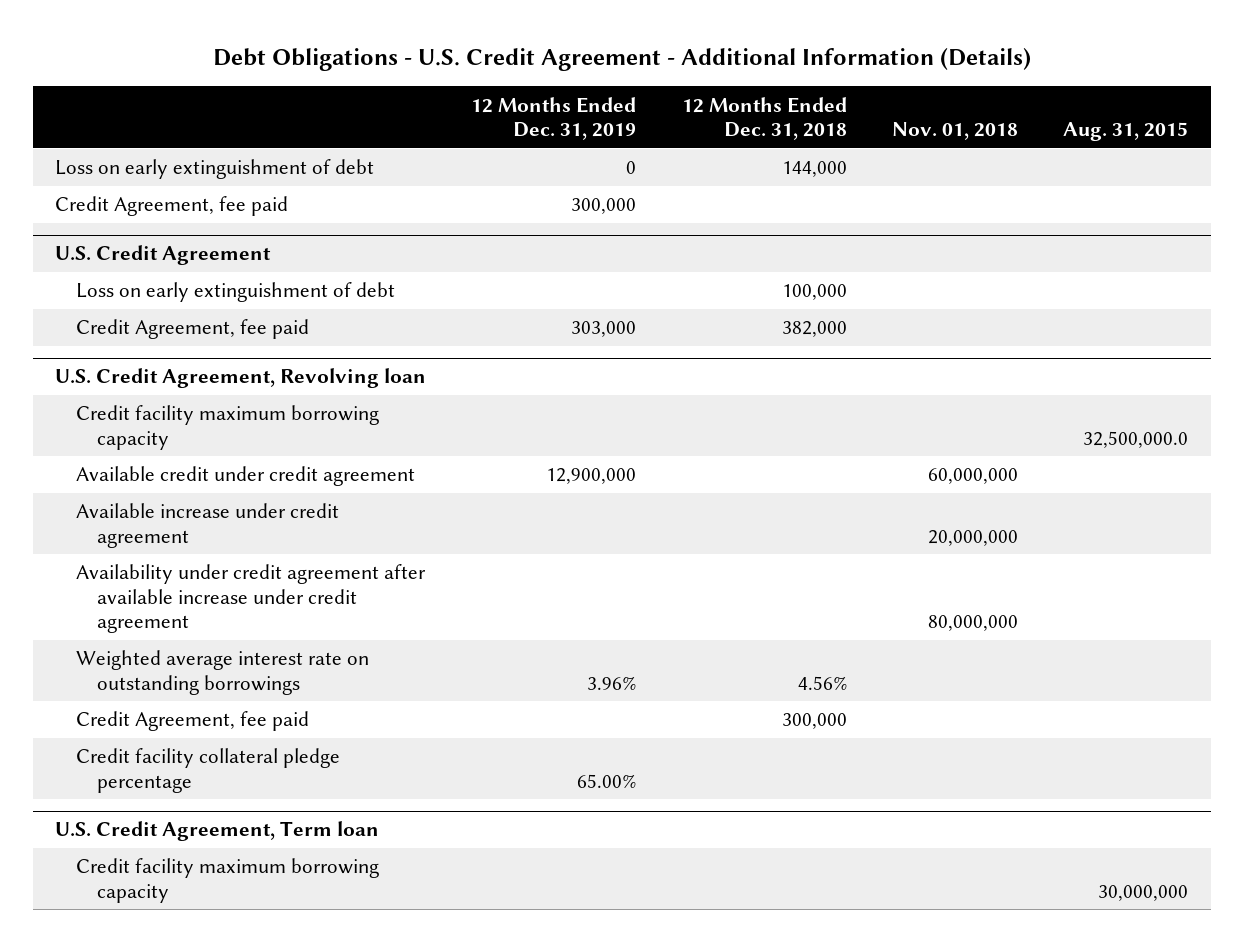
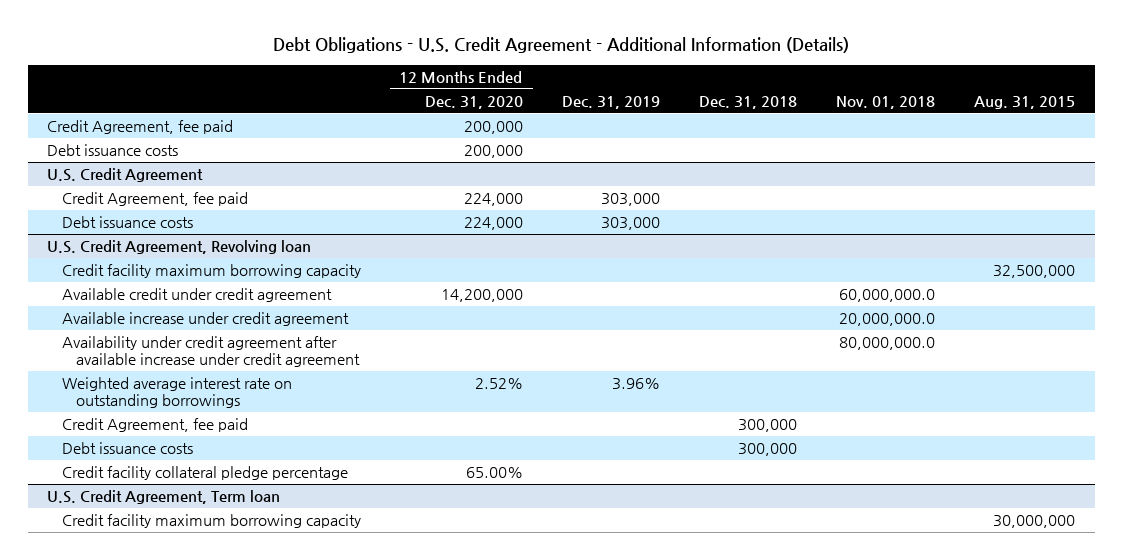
- | 12 Months Ended Dec. 31, 2019 | 12 Months Ended Dec. 31, 2018 | Nov. 01, 2018 | Aug. 31, 2015
+ | 12 Months Ended Dec. 31, 2020 | Dec. 31, 2019 | Dec. 31, 2018 | Nov. 01, 2018 | Aug. 31, 2015
- Loss on early extinguishment of debt | 0 | 144,000 | |
+ Debt issuance costs | 200,000 | | | |
@ U.S. Credit Agreement
- Loss on early extinguishment of debt | | 100,000 | |
+ Debt issuance costs | 224,000 | 303,000 | | |
@ U.S. Credit Agreement, Revolving loan
- Credit facility maximum borrowing capacity | | | | 32,500,000.0
- Available credit under credit agreement | 12,900,000 | | 60,000,000 |
- Available increase under credit agreement | | | 20,000,000 |
- Availability under credit agreement after available increase under credit agreement | | | 80,000,000 |
+ Credit facility maximum borrowing capacity | | | | | 32,500,000
+ Available credit under credit agreement | 14,200,000 | | | 60,000,000.0 |
+ Available increase under credit agreement | | | | 20,000,000.0 |
+ Availability under credit agreement after available increase under credit agreement | | | | 80,000,000.0 |
+ Debt issuance costs | | | 300,000 | |

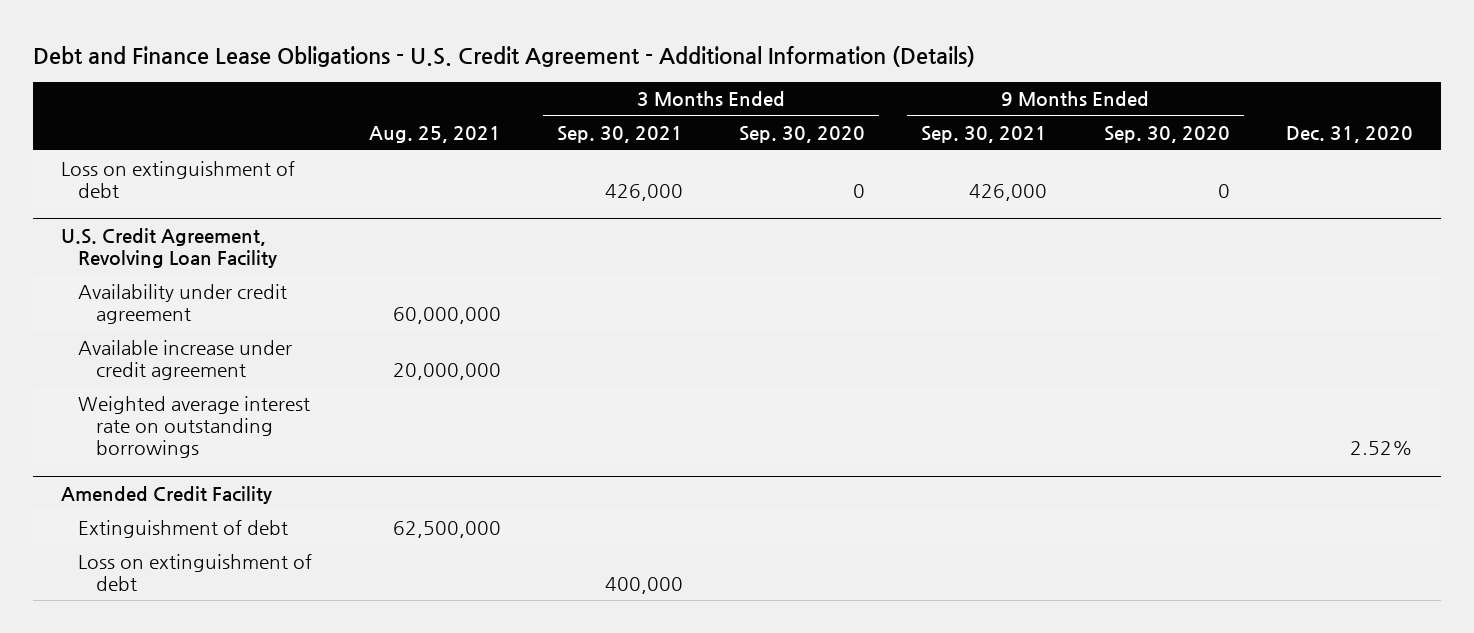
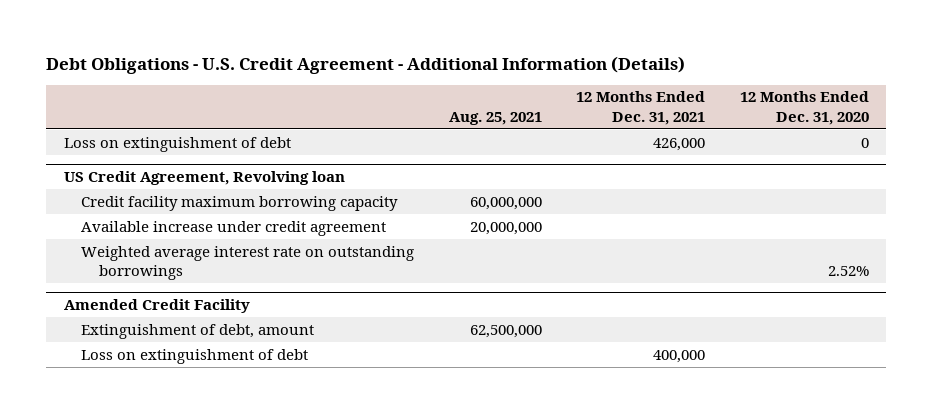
- Debt and Finance Lease Obligations - U.S. Credit Agreement - Additional Information (Details)
+ Debt Obligations - U.S. Credit Agreement - Additional Information (Details)
- | Aug. 25, 2021 | 3 Months Ended Sep. 30, 2021 | 3 Months Ended Sep. 30, 2020 | 9 Months Ended Sep. 30, 2021 | 9 Months Ended Sep. 30, 2020 | Dec. 31, 2020
+ | Aug. 25, 2021 | 12 Months Ended Dec. 31, 2021 | 12 Months Ended Dec. 31, 2020
- U.S. Credit Agreement, Revolving Loan Facility
- Availability under credit agreement | 60,000,000 | | | | |
+ US Credit Agreement, Revolving loan
+ Credit facility maximum borrowing capacity | 60,000,000 | |
@ Amended Credit Facility
- Extinguishment of debt | 62,500,000 | | | | |
+ Extinguishment of debt, amount | 62,500,000 | |

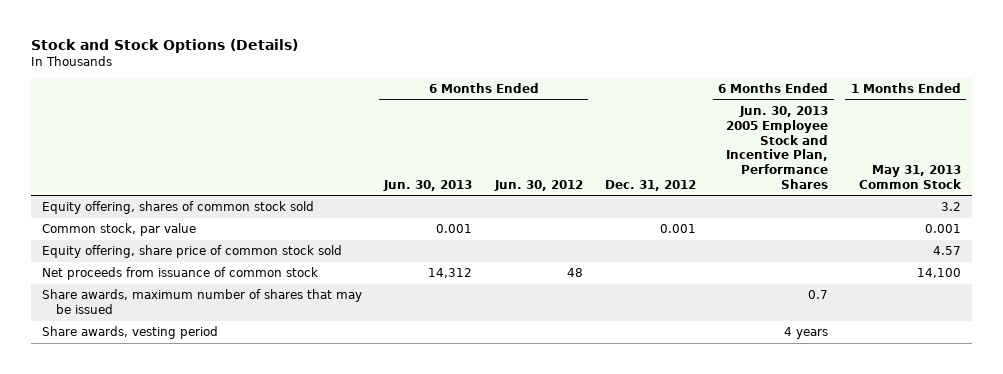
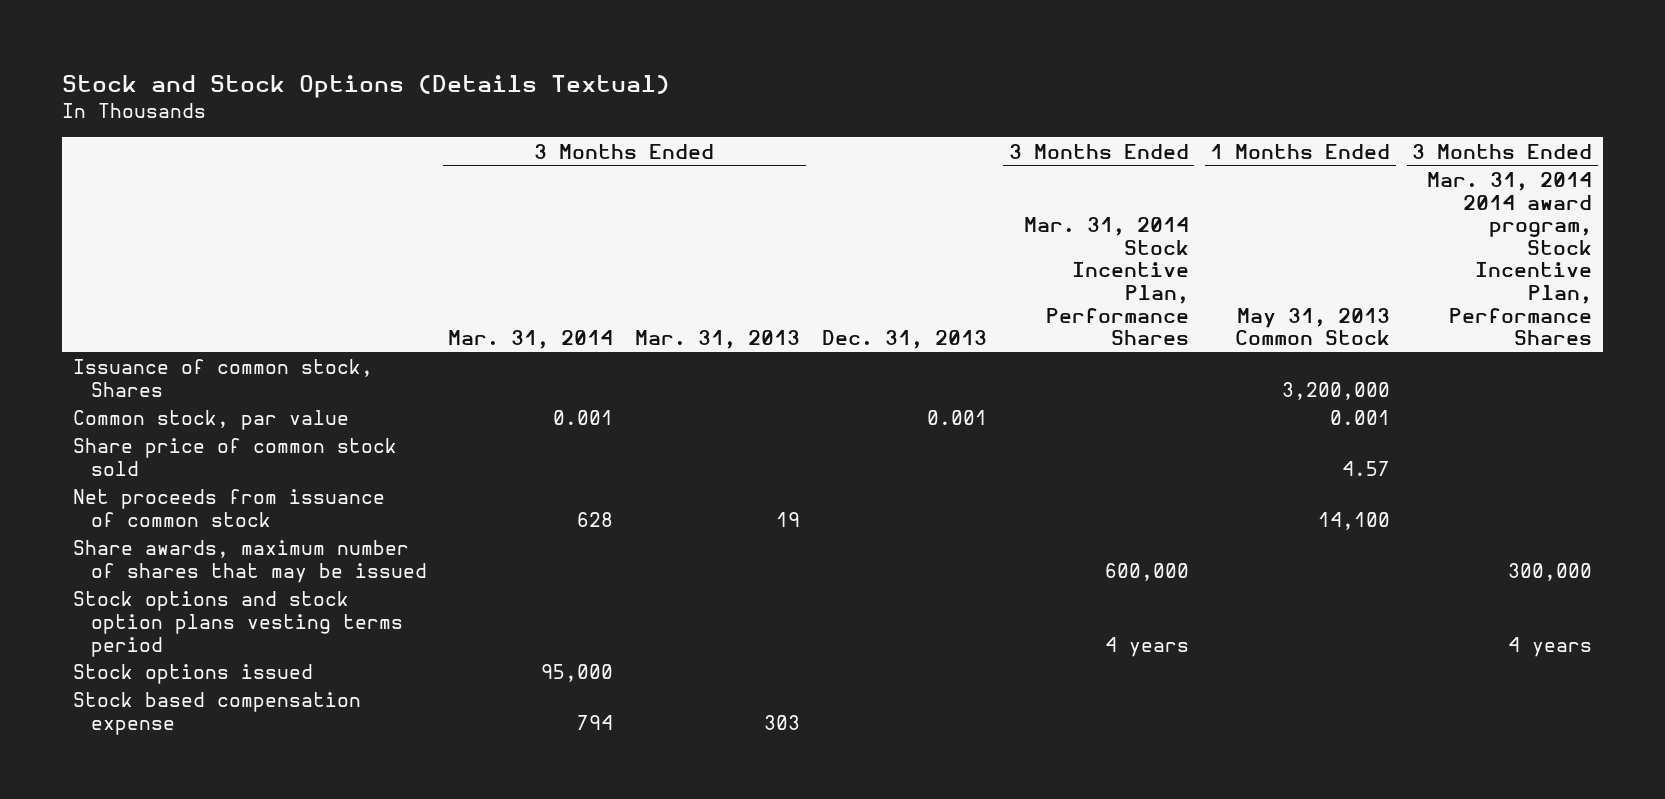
- Stock and Stock Options (Details)
+ Stock and Stock Options (Details Textual)
- | 6 Months Ended Jun. 30, 2013 | 6 Months Ended Jun. 30, 2012 | Dec. 31, 2012 | 6 Months Ended Jun. 30, 2013 2005 Employee Stock and Incentive Plan, Performance Shares | 1 Months Ended May 31, 2013 Common Stock
+ | 3 Months Ended Mar. 31, 2014 | 3 Months Ended Mar. 31, 2013 | Dec. 31, 2013 | 3 Months Ended Mar. 31, 2014 Stock Incentive Plan, Performance Shares | 1 Months Ended May 31, 2013 Common Stock | 3 Months Ended Mar. 31, 2014 2014 award program, Stock Incentive Plan, Performance Shares
- Equity offering, shares of common stock sold | | | | | 3.2
+ Issuance of common stock, Shares | | | | | 3,200,000 |
- Equity offering, share price of common stock sold | | | | | 4.57
+ Share price of common stock sold | | | | | 4.57 |
- Share awards, vesting period | | | | 4 years |
+ Stock options and stock option plans vesting terms period | | | | 4 years | | 4 years
+ Stock options issued | 95,000 | | | | |
+ Stock based compensation expense | 794 | 303 | | | |

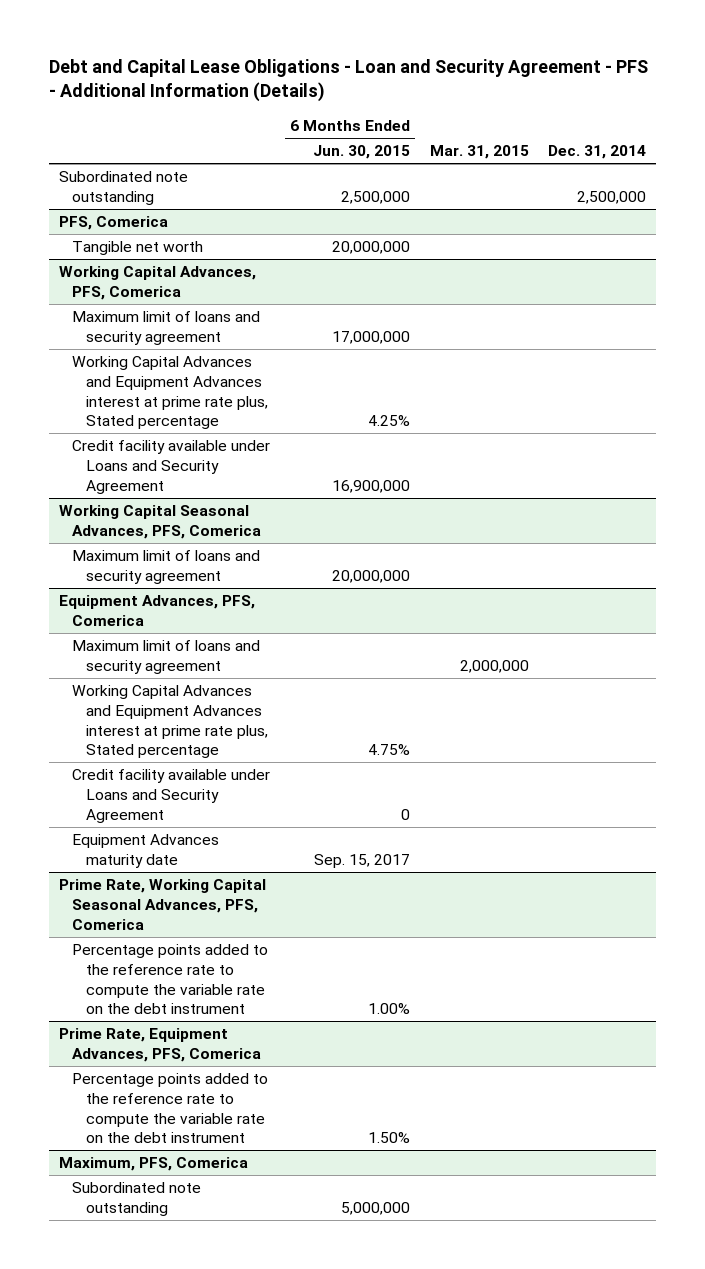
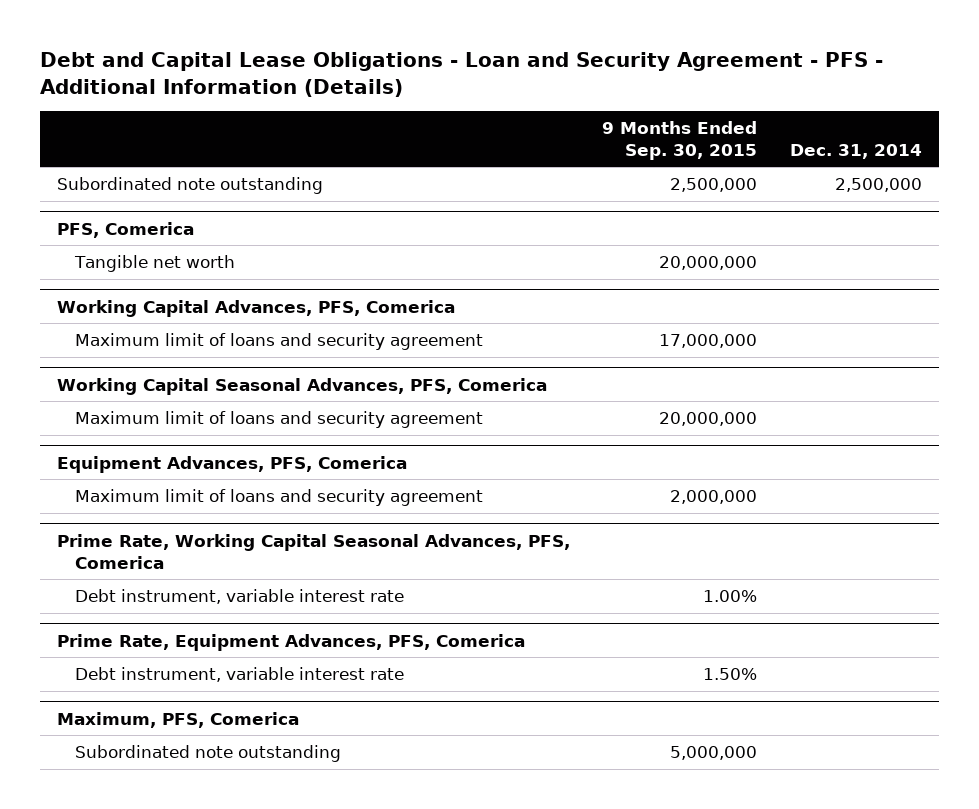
- | 6 Months Ended Jun. 30, 2015 | Mar. 31, 2015 | Dec. 31, 2014
+ | 9 Months Ended Sep. 30, 2015 | Dec. 31, 2014
@ Working Capital Advances, PFS, Comerica
- Working Capital Advances and Equipment Advances interest at prime rate plus, Stated percentage | 4.25% | |
- Credit facility available under Loans and Security Agreement | 16,900,000 | |
@ Equipment Advances, PFS, Comerica
- Working Capital Advances and Equipment Advances interest at prime rate plus, Stated percentage | 4.75% | |
- Credit facility available under Loans and Security Agreement | 0 | |
- Equipment Advances maturity date | Sep. 15, 2017 | |
@ Prime Rate, Working Capital Seasonal Advances, PFS, Comerica
- Percentage points added to the reference rate to compute the variable rate on the debt instrument | 1.00% | |
+ Debt instrument, variable interest rate | 1.00% |
@ Prime Rate, Equipment Advances, PFS, Comerica
- Percentage points added to the reference rate to compute the variable rate on the debt instrument | 1.50% | |
+ Debt instrument, variable interest rate | 1.50% |

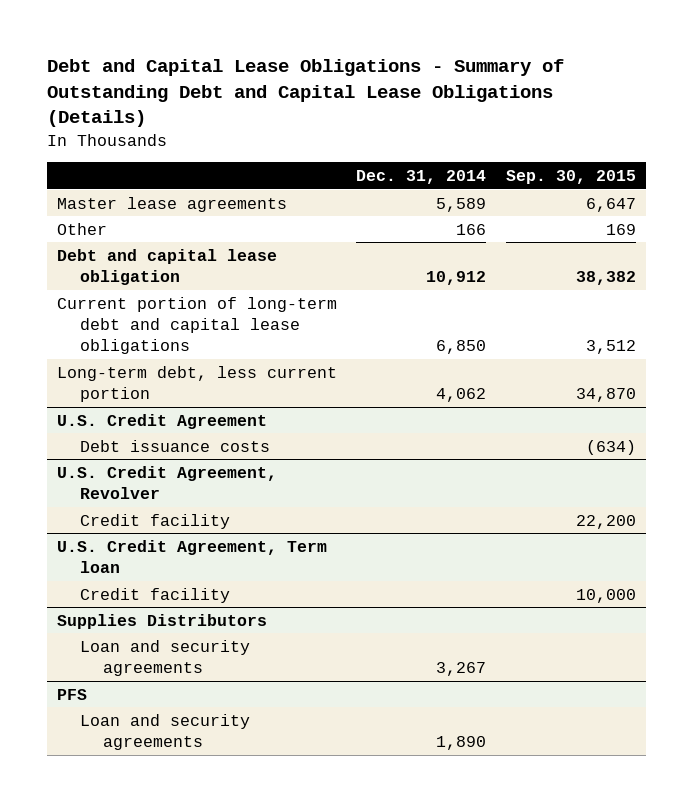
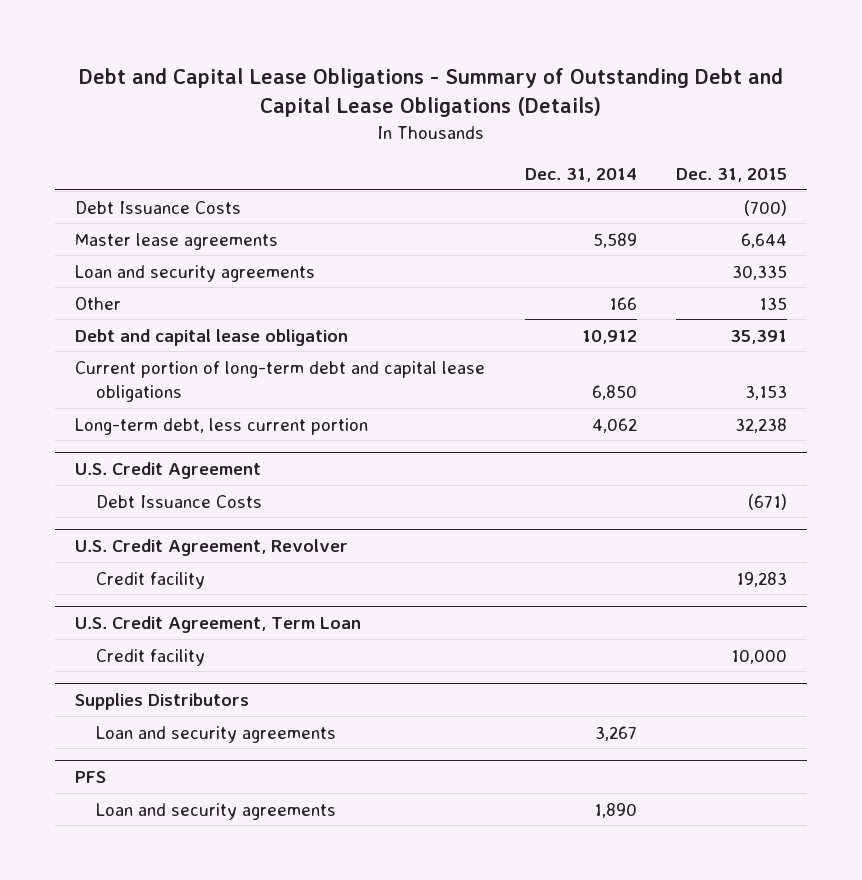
- | Dec. 31, 2014 | Sep. 30, 2015
+ | Dec. 31, 2014 | Dec. 31, 2015
+ Debt Issuance Costs | | (700)
+ Loan and security agreements | | 30,335
@ U.S. Credit Agreement
- Debt issuance costs | | (634)
+ Debt Issuance Costs | | (671)
- U.S. Credit Agreement, Term loan
+ U.S. Credit Agreement, Term Loan

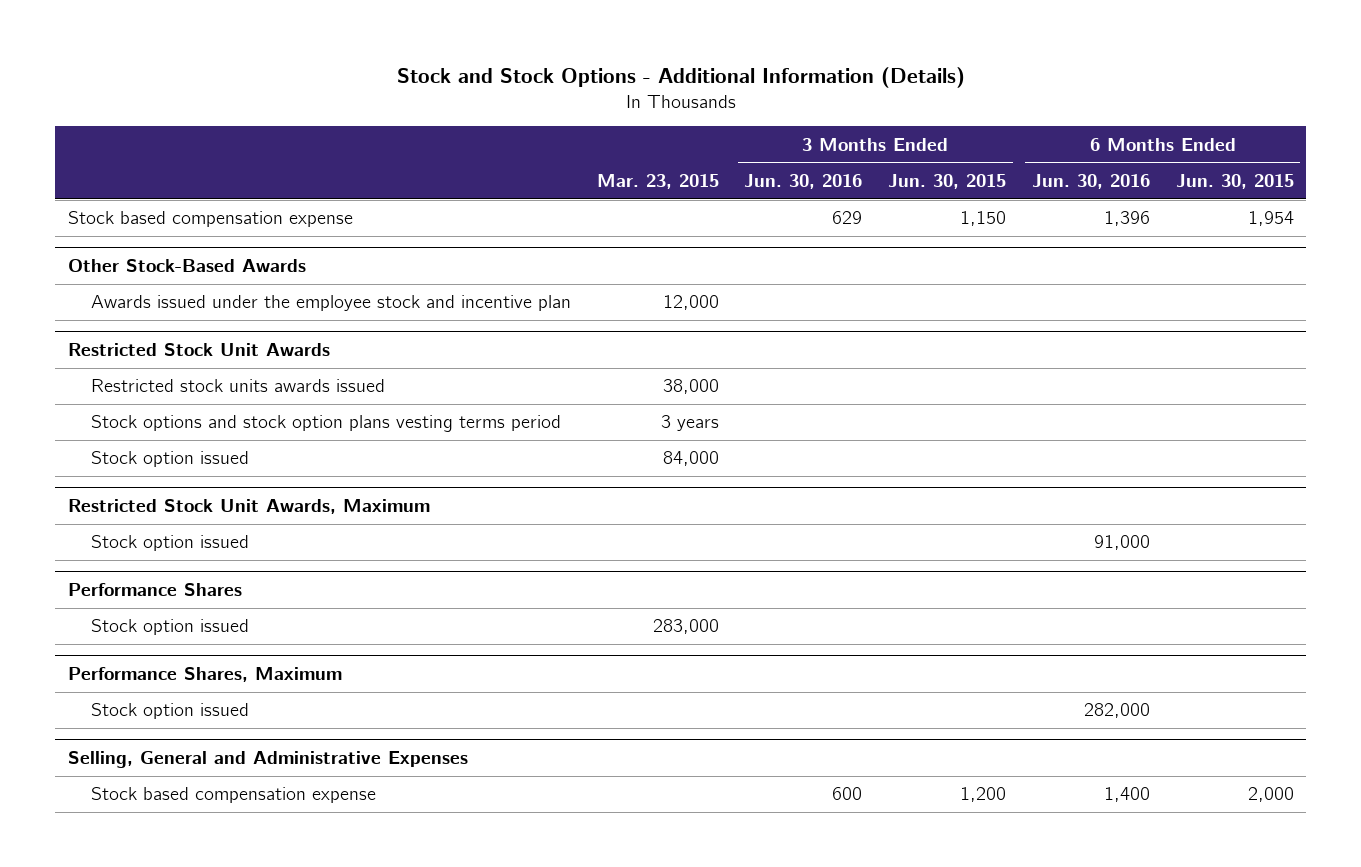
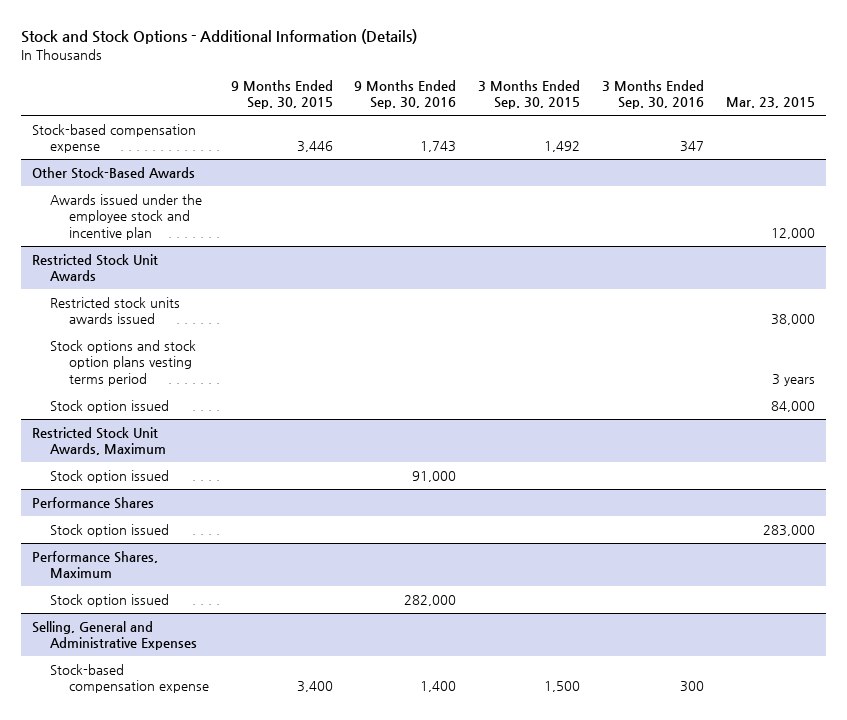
- | Mar. 23, 2015 | 3 Months Ended Jun. 30, 2016 | 3 Months Ended Jun. 30, 2015 | 6 Months Ended Jun. 30, 2016 | 6 Months Ended Jun. 30, 2015
+ | 9 Months Ended Sep. 30, 2015 | 9 Months Ended Sep. 30, 2016 | 3 Months Ended Sep. 30, 2015 | 3 Months Ended Sep. 30, 2016 | Mar. 23, 2015
- Stock based compensation expense | | 629 | 1,150 | 1,396 | 1,954
+ Stock-based compensation expense | 3,446 | 1,743 | 1,492 | 347 |
@ Selling, General and Administrative Expenses
- Stock based compensation expense | | 600 | 1,200 | 1,400 | 2,000
+ Stock-based compensation expense | 3,400 | 1,400 | 1,500 | 300 |

